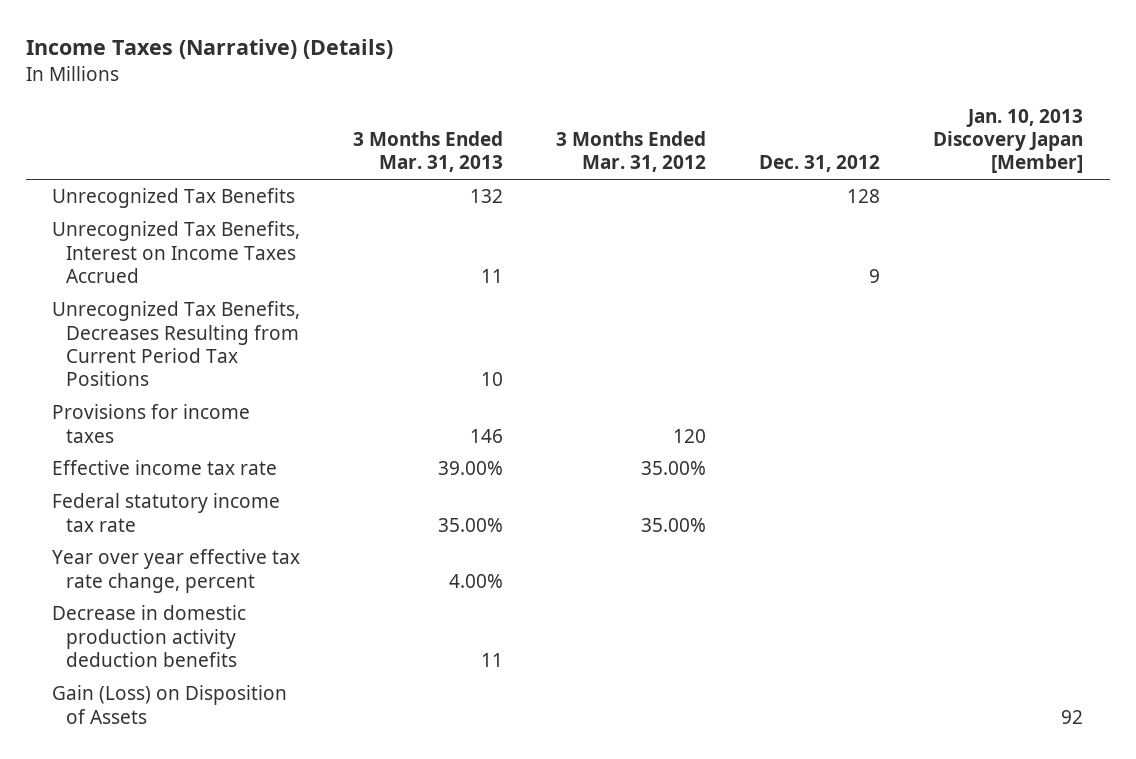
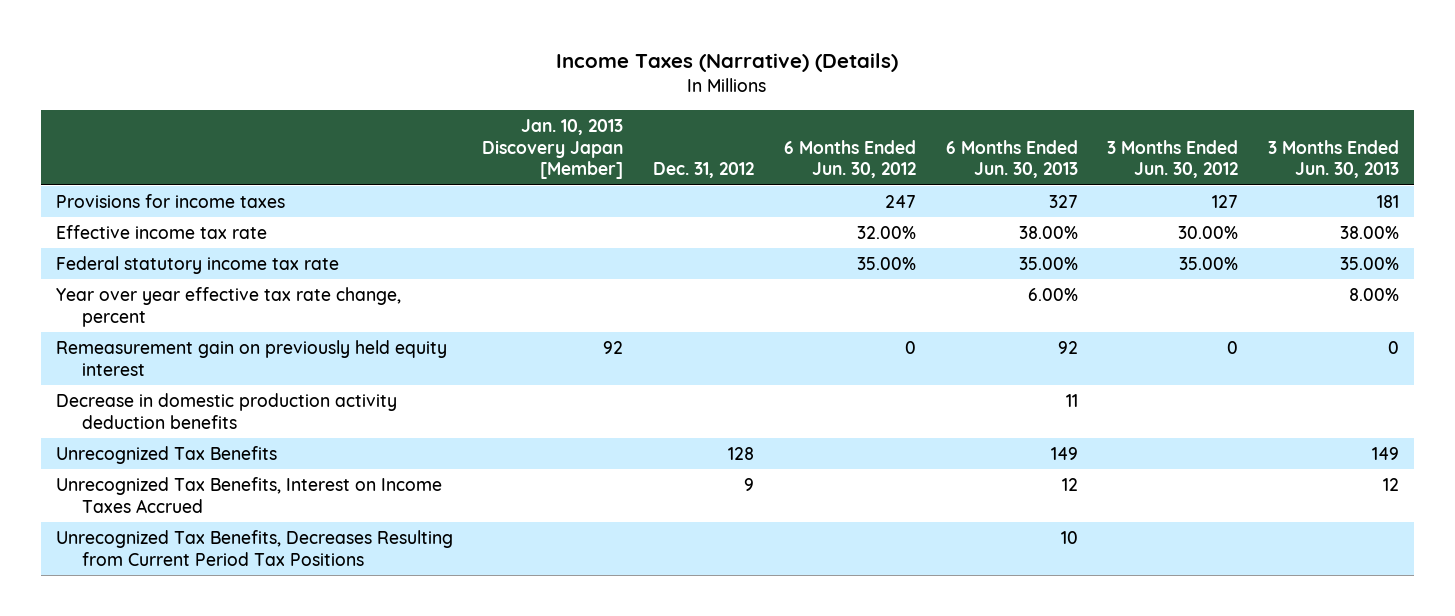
- | 3 Months Ended Mar. 31, 2013 | 3 Months Ended Mar. 31, 2012 | Dec. 31, 2012 | Jan. 10, 2013 Discovery Japan [Member]
+ | Jan. 10, 2013 Discovery Japan [Member] | Dec. 31, 2012 | 6 Months Ended Jun. 30, 2012 | 6 Months Ended Jun. 30, 2013 | 3 Months Ended Jun. 30, 2012 | 3 Months Ended Jun. 30, 2013
+ Remeasurement gain on previously held equity interest | 92 | | 0 | 92 | 0 | 0
- Gain (Loss) on Disposition of Assets | | | | 92
moved down: Unrecognized Tax Benefits | | 128 | | 149 | | 149
moved down: Unrecognized Tax Benefits, Interest on Income Taxes Accrued | | 9 | | 12 | | 12
moved down: Unrecognized Tax Benefits, Decreases Resulting from Current Period Tax Positions | | | | 10 | |

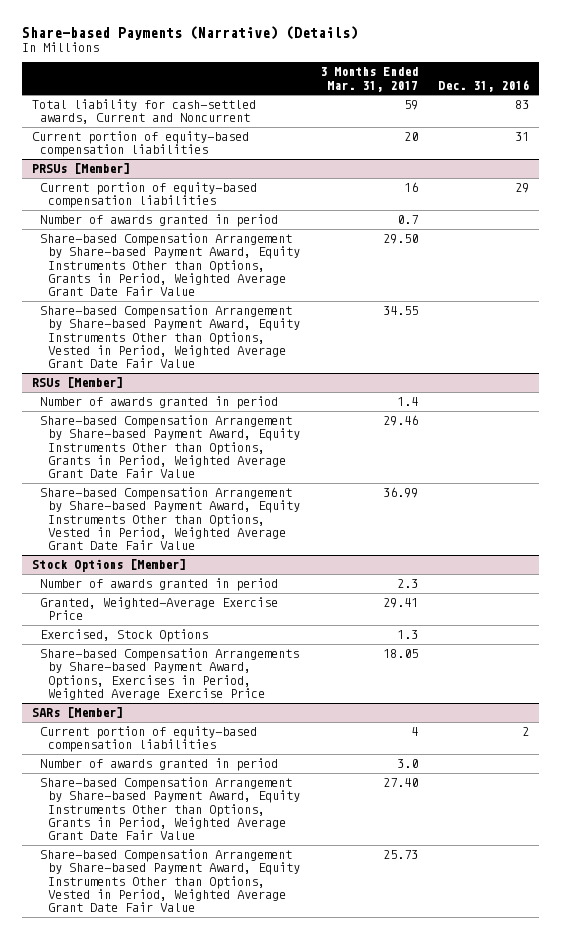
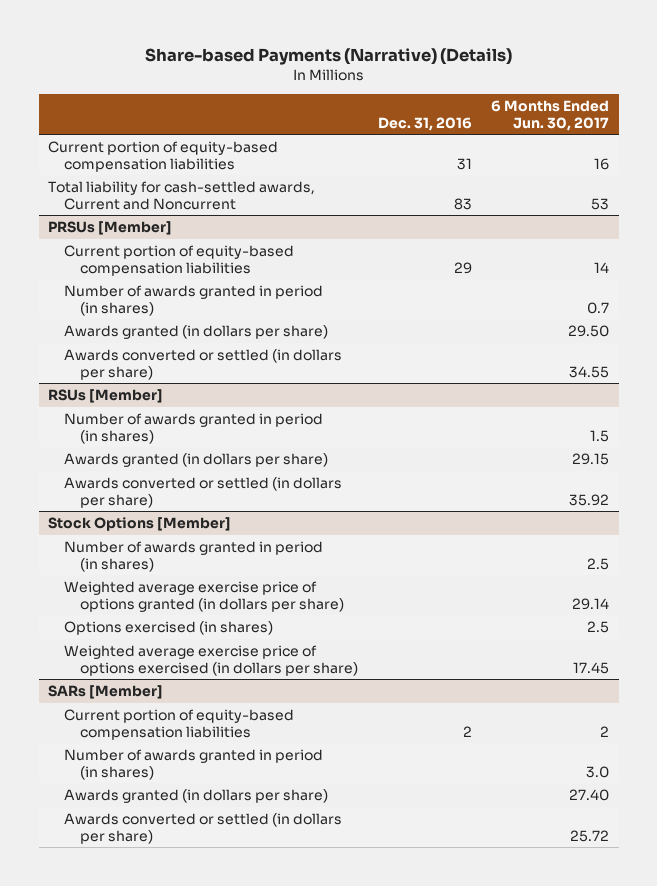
- | 3 Months Ended Mar. 31, 2017 | Dec. 31, 2016
+ | Dec. 31, 2016 | 6 Months Ended Jun. 30, 2017
moved down: Total liability for cash-settled awards, Current and Noncurrent | 83 | 53
@ PRSUs [Member]
- Number of awards granted in period | 0.7 |
- Share-based Compensation Arrangement by Share-based Payment Award, Equity Instruments Other than Options, Grants in Period, Weighted Average Grant Date Fair Value | 29.50 |
- Share-based Compensation Arrangement by Share-based Payment Award, Equity Instruments Other than Options, Vested in Period, Weighted Average Grant Date Fair Value | 34.55 |
+ Number of awards granted in period (in shares) | | 0.7
+ Awards granted (in dollars per share) | | 29.50
+ Awards converted or settled (in dollars per share) | | 34.55
@ RSUs [Member]
- Number of awards granted in period | 1.4 |
- Share-based Compensation Arrangement by Share-based Payment Award, Equity Instruments Other than Options, Grants in Period, Weighted Average Grant Date Fair Value | 29.46 |
- Share-based Compensation Arrangement by Share-based Payment Award, Equity Instruments Other than Options, Vested in Period, Weighted Average Grant Date Fair Value | 36.99 |
+ Number of awards granted in period (in shares) | | 1.5
+ Awards granted (in dollars per share) | | 29.15
+ Awards converted or settled (in dollars per share) | | 35.92
@ Stock Options [Member]
- Number of awards granted in period | 2.3 |
- Granted, Weighted-Average Exercise Price | 29.41 |
- Exercised, Stock Options | 1.3 |
- Share-based Compensation Arrangements by Share-based Payment Award, Options, Exercises in Period, Weighted Average Exercise Price | 18.05 |
+ Number of awards granted in period (in shares) | | 2.5
+ Weighted average exercise price of options granted (in dollars per share) | | 29.14
+ Options exercised (in shares) | | 2.5
+ Weighted average exercise price of options exercised (in dollars per share) | | 17.45
@ SARs [Member]
- Number of awards granted in period | 3.0 |
- Share-based Compensation Arrangement by Share-based Payment Award, Equity Instruments Other than Options, Grants in Period, Weighted Average Grant Date Fair Value | 27.40 |
- Share-based Compensation Arrangement by Share-based Payment Award, Equity Instruments Other than Options, Vested in Period, Weighted Average Grant Date Fair Value | 25.73 |
+ Number of awards granted in period (in shares) | | 3.0
+ Awards granted (in dollars per share) | | 27.40
+ Awards converted or settled (in dollars per share) | | 25.72

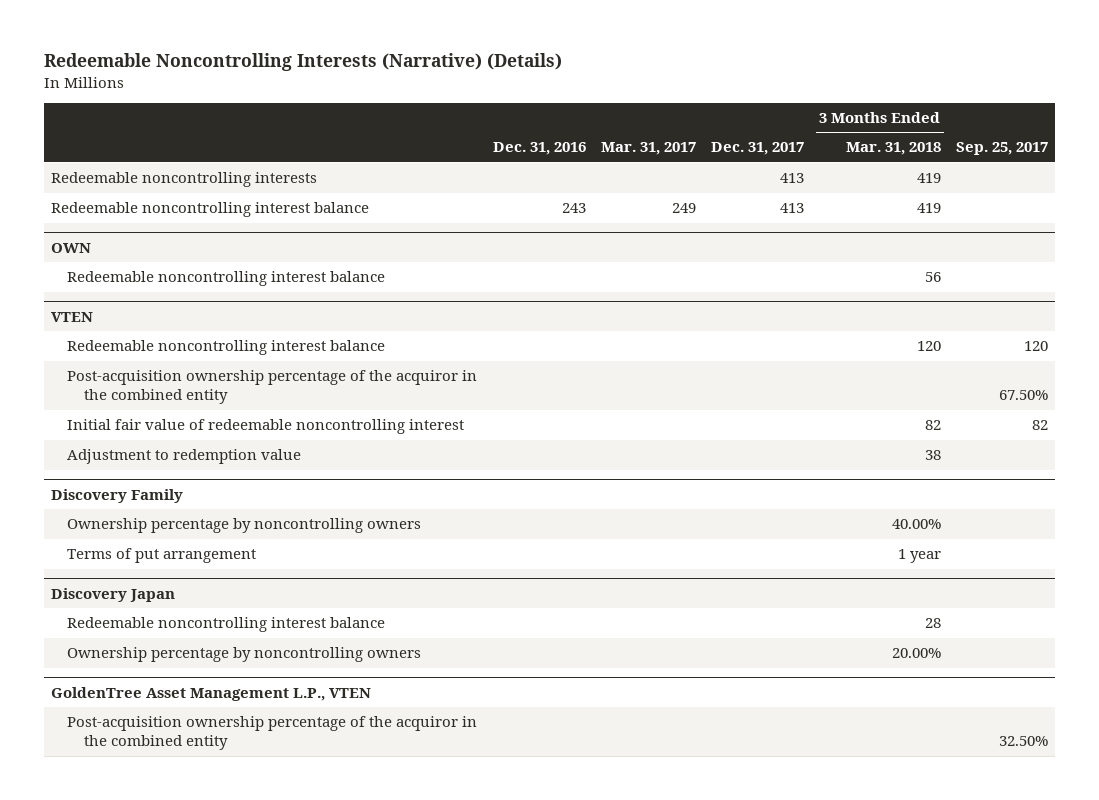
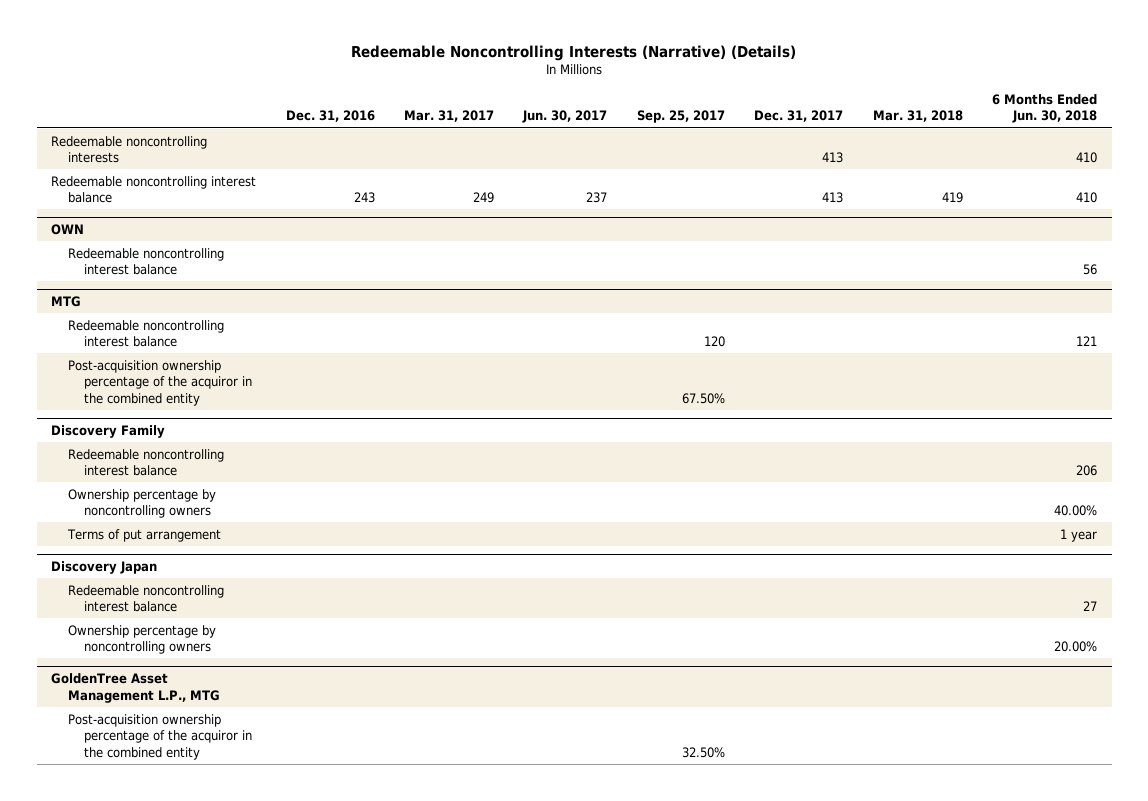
- | Dec. 31, 2016 | Mar. 31, 2017 | Dec. 31, 2017 | 3 Months Ended Mar. 31, 2018 | Sep. 25, 2017
+ | Dec. 31, 2016 | Mar. 31, 2017 | Jun. 30, 2017 | Sep. 25, 2017 | Dec. 31, 2017 | Mar. 31, 2018 | 6 Months Ended Jun. 30, 2018
- VTEN
+ MTG
- Initial fair value of redeemable noncontrolling interest | | | | 82 | 82
- Adjustment to redemption value | | | | 38 |
@ Discovery Family
+ Redeemable noncontrolling interest balance | | | | | | | 206
- GoldenTree Asset Management L.P., VTEN
+ GoldenTree Asset Management L.P., MTG

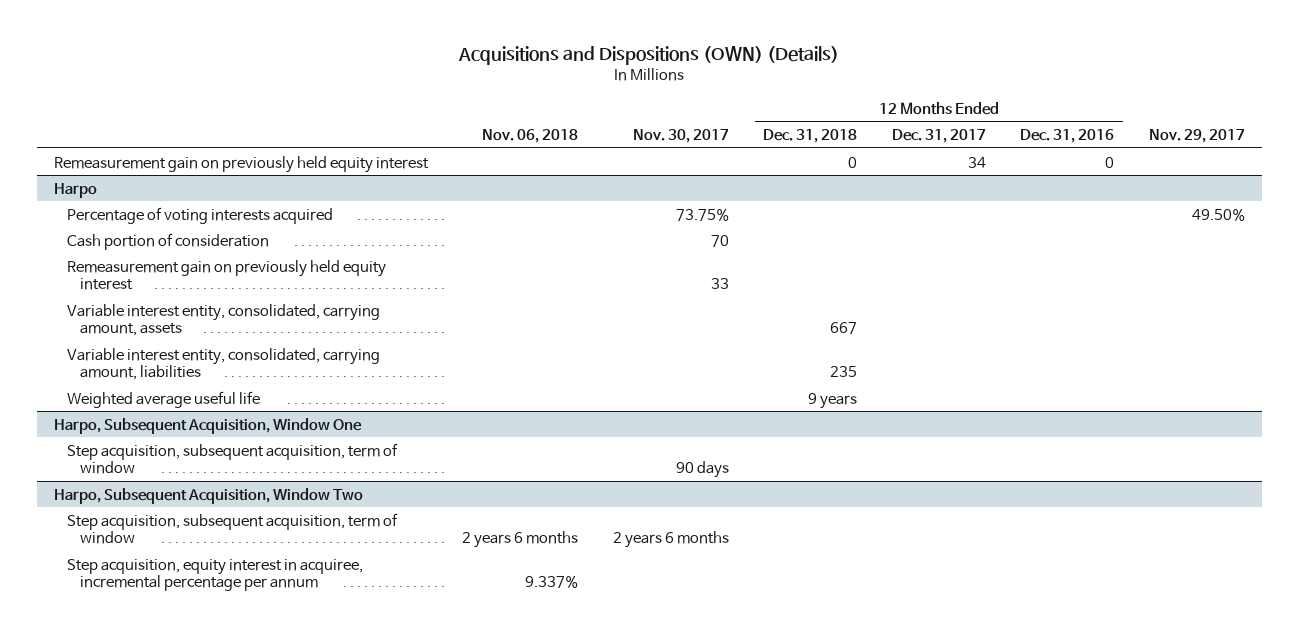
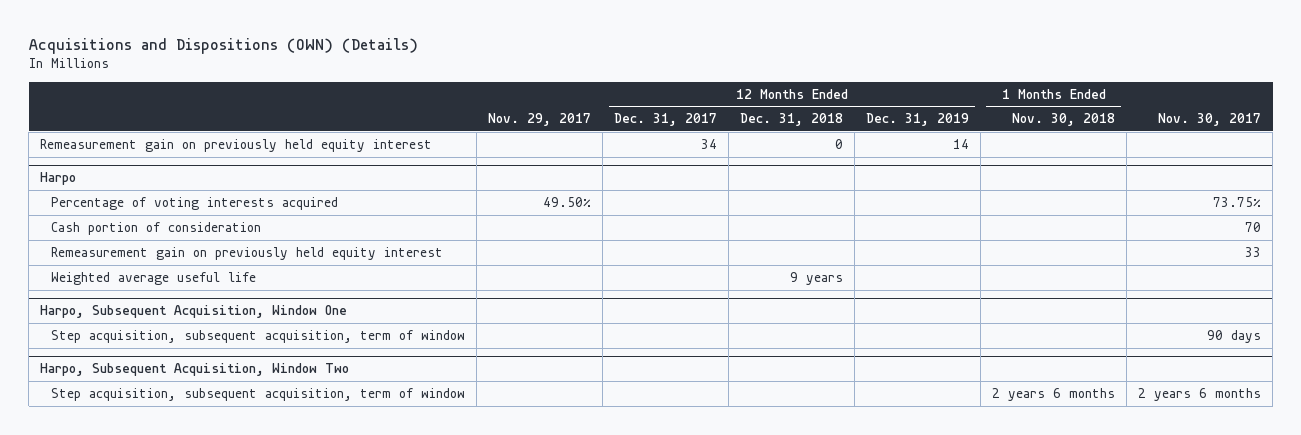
- | Nov. 06, 2018 | Nov. 30, 2017 | 12 Months Ended Dec. 31, 2018 | 12 Months Ended Dec. 31, 2017 | 12 Months Ended Dec. 31, 2016 | Nov. 29, 2017
+ | Nov. 29, 2017 | 12 Months Ended Dec. 31, 2017 | 12 Months Ended Dec. 31, 2018 | 12 Months Ended Dec. 31, 2019 | 1 Months Ended Nov. 30, 2018 | Nov. 30, 2017
@ Harpo
- Variable interest entity, consolidated, carrying amount, assets | | | 667 | | |
- Variable interest entity, consolidated, carrying amount, liabilities | | | 235 | | |
@ Harpo, Subsequent Acquisition, Window Two
- Step acquisition, equity interest in acquiree, incremental percentage per annum | 9.337% | | | | |

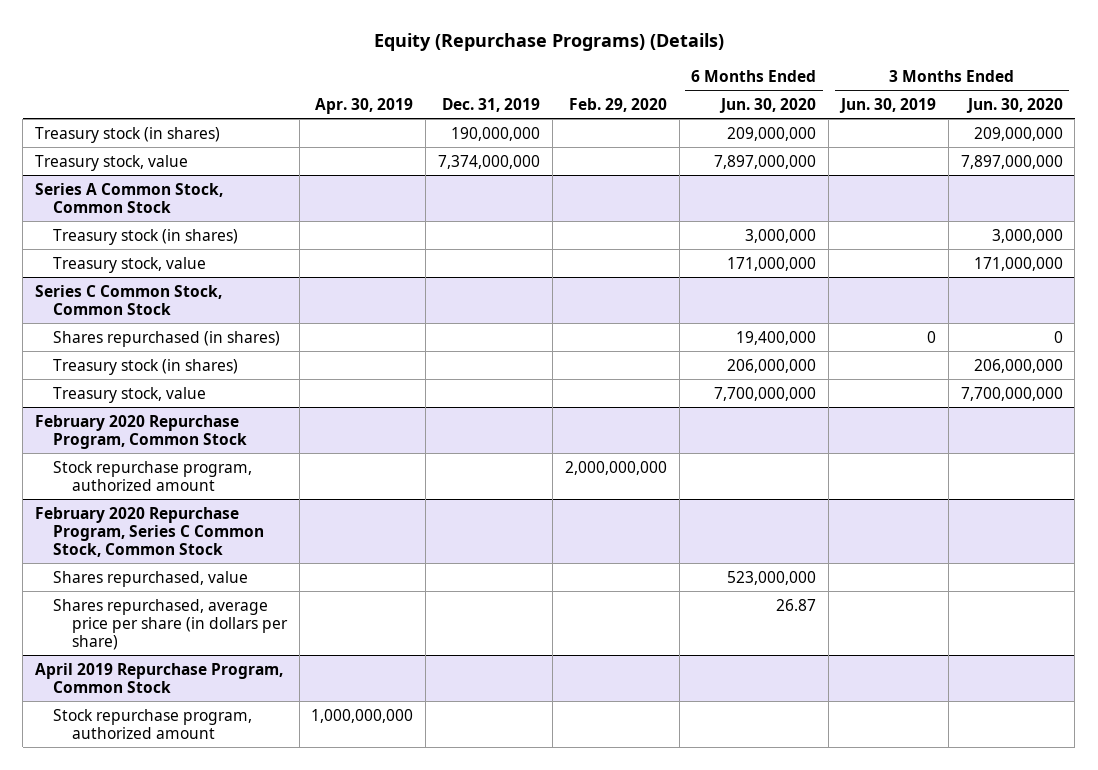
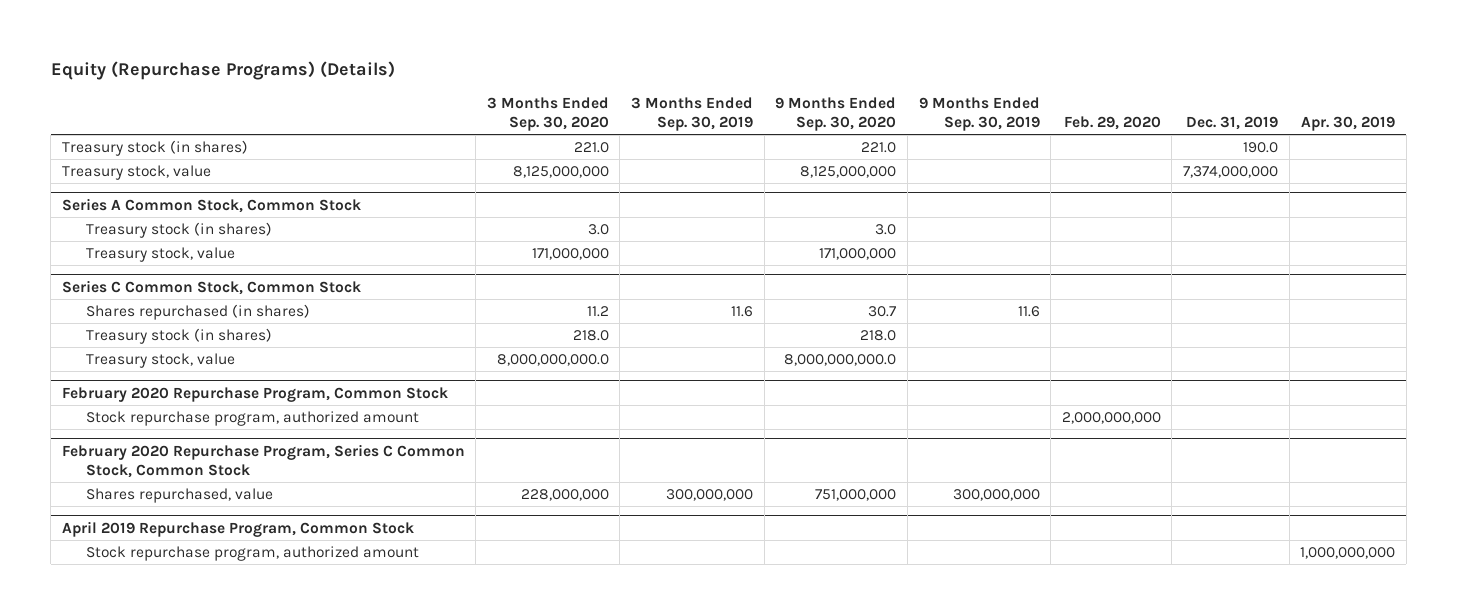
- | Apr. 30, 2019 | Dec. 31, 2019 | Feb. 29, 2020 | 6 Months Ended Jun. 30, 2020 | 3 Months Ended Jun. 30, 2019 | 3 Months Ended Jun. 30, 2020
+ | 3 Months Ended Sep. 30, 2020 | 3 Months Ended Sep. 30, 2019 | 9 Months Ended Sep. 30, 2020 | 9 Months Ended Sep. 30, 2019 | Feb. 29, 2020 | Dec. 31, 2019 | Apr. 30, 2019
- Treasury stock (in shares) | | 190,000,000 | | 209,000,000 | | 209,000,000
+ Treasury stock (in shares) | 221.0 | | 221.0 | | | 190.0 |
@ February 2020 Repurchase Program, Series C Common Stock, Common Stock
- Shares repurchased, average price per share (in dollars per share) | | | | 26.87 | |

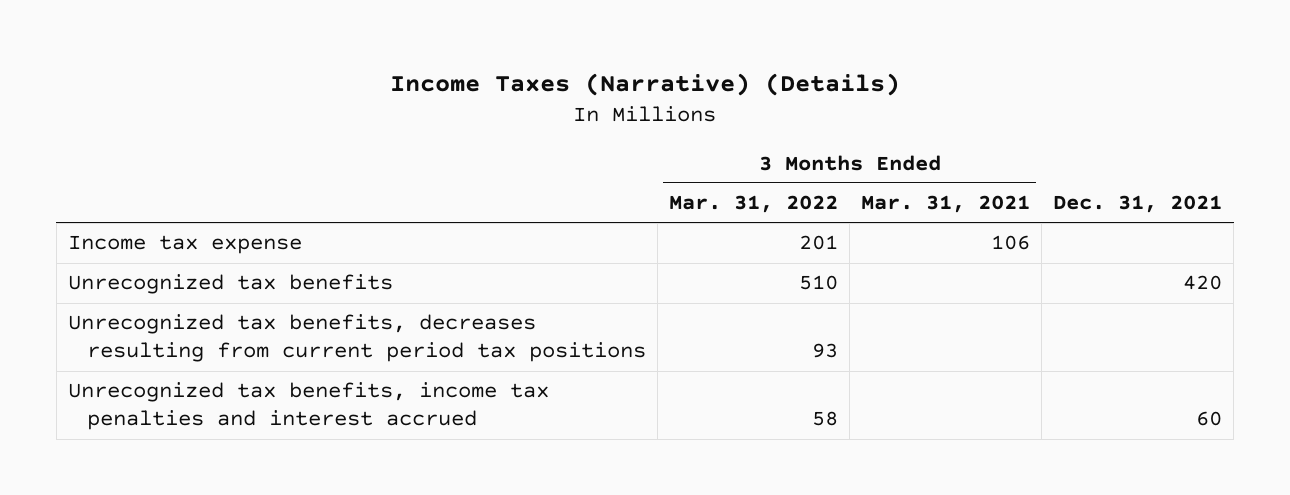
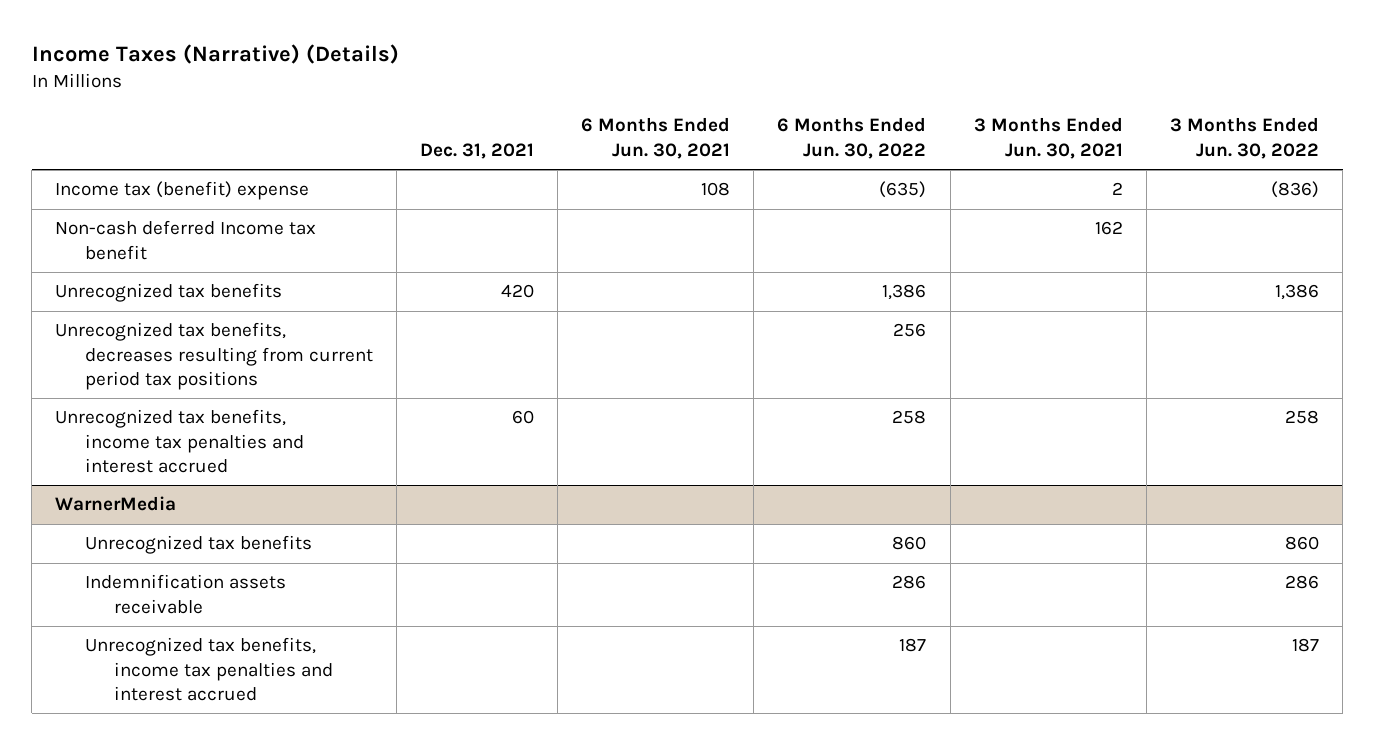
- | 3 Months Ended Mar. 31, 2022 | 3 Months Ended Mar. 31, 2021 | Dec. 31, 2021
+ | Dec. 31, 2021 | 6 Months Ended Jun. 30, 2021 | 6 Months Ended Jun. 30, 2022 | 3 Months Ended Jun. 30, 2021 | 3 Months Ended Jun. 30, 2022
- Income tax expense | 201 | 106 |
+ Income tax (benefit) expense | | 108 | (635) | 2 | (836)
+ Non-cash deferred Income tax benefit | | | | 162 |
+ WarnerMedia
+ Unrecognized tax benefits | | | 860 | | 860
+ Indemnification assets receivable | | | 286 | | 286
+ Unrecognized tax benefits, income tax penalties and interest accrued | | | 187 | | 187

